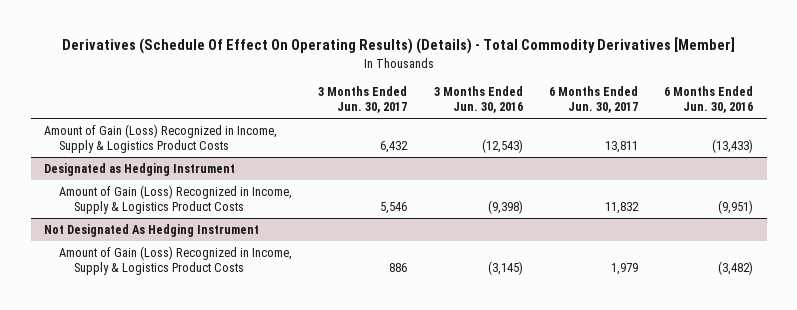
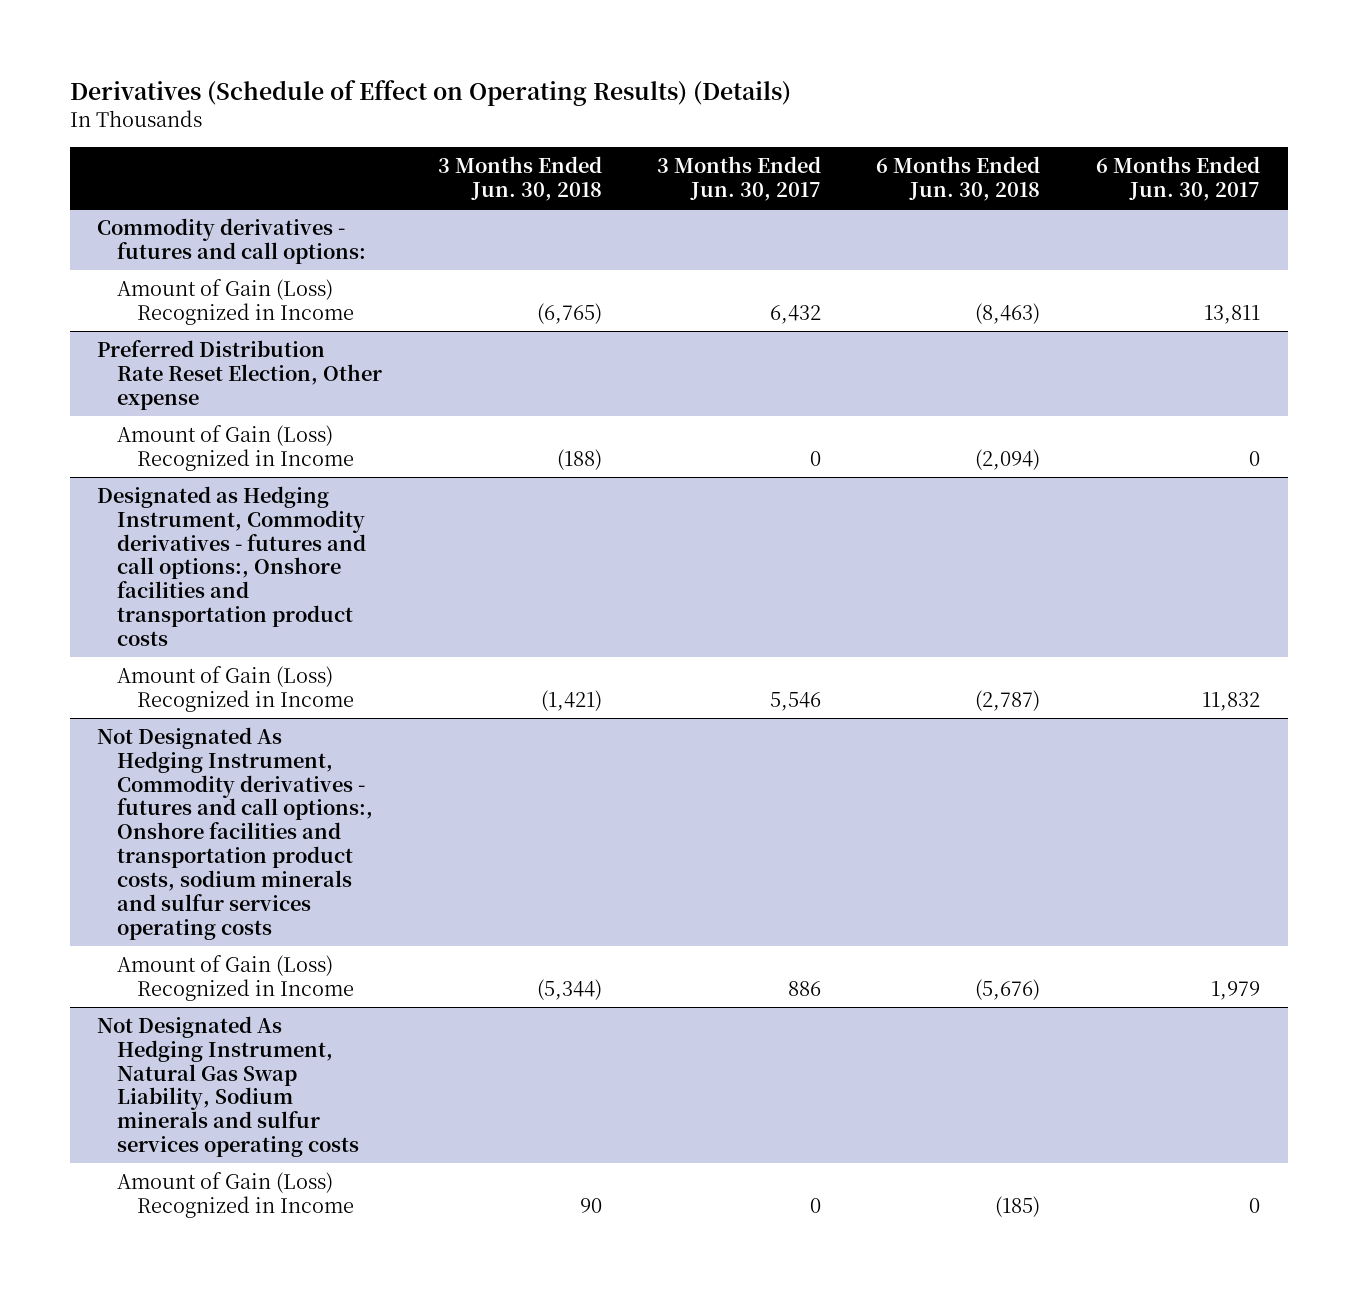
- Derivatives (Schedule Of Effect On Operating Results) (Details) - Total Commodity Derivatives [Member]
+ Derivatives (Schedule of Effect on Operating Results) (Details)
- | 3 Months Ended Jun. 30, 2017 | 3 Months Ended Jun. 30, 2016 | 6 Months Ended Jun. 30, 2017 | 6 Months Ended Jun. 30, 2016
+ | 3 Months Ended Jun. 30, 2018 | 3 Months Ended Jun. 30, 2017 | 6 Months Ended Jun. 30, 2018 | 6 Months Ended Jun. 30, 2017
- Amount of Gain (Loss) Recognized in Income, Supply & Logistics Product Costs | 6,432 | (12,543) | 13,811 | (13,433)
- Designated as Hedging Instrument
- Amount of Gain (Loss) Recognized in Income, Supply & Logistics Product Costs | 5,546 | (9,398) | 11,832 | (9,951)
- Not Designated As Hedging Instrument
- Amount of Gain (Loss) Recognized in Income, Supply & Logistics Product Costs | 886 | (3,145) | 1,979 | (3,482)
+ Commodity derivatives - futures and call options:
+ Amount of Gain (Loss) Recognized in Income | (6,765) | 6,432 | (8,463) | 13,811
+ Preferred Distribution Rate Reset Election, Other expense
+ Amount of Gain (Loss) Recognized in Income | (188) | 0 | (2,094) | 0
+ Designated as Hedging Instrument, Commodity derivatives - futures and call options:, Onshore facilities and transportation product costs
+ Amount of Gain (Loss) Recognized in Income | (1,421) | 5,546 | (2,787) | 11,832
+ Not Designated As Hedging Instrument, Commodity derivatives - futures and call options:, Onshore facilities and transportation product costs, sodium minerals and sulfur services operating costs
+ Amount of Gain (Loss) Recognized in Income | (5,344) | 886 | (5,676) | 1,979
+ Not Designated As Hedging Instrument, Natural Gas Swap Liability, Sodium minerals and sulfur services operating costs
+ Amount of Gain (Loss) Recognized in Income | 90 | 0 | (185) | 0

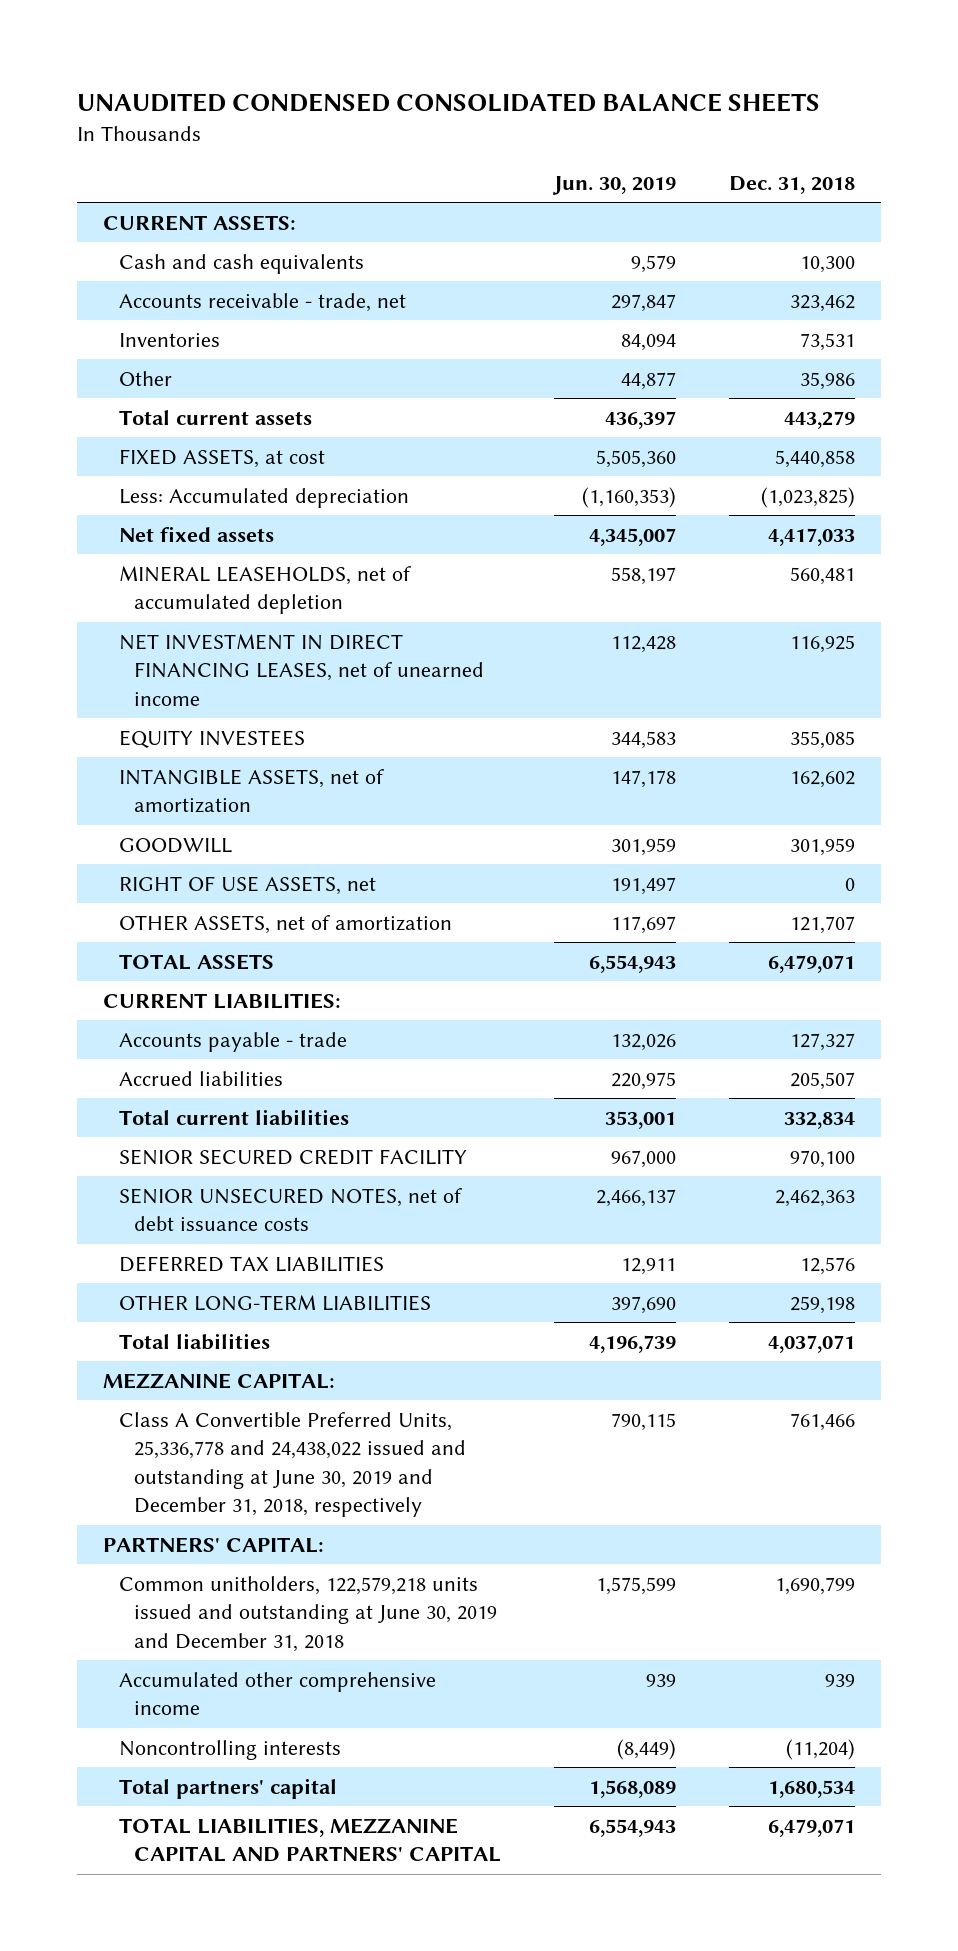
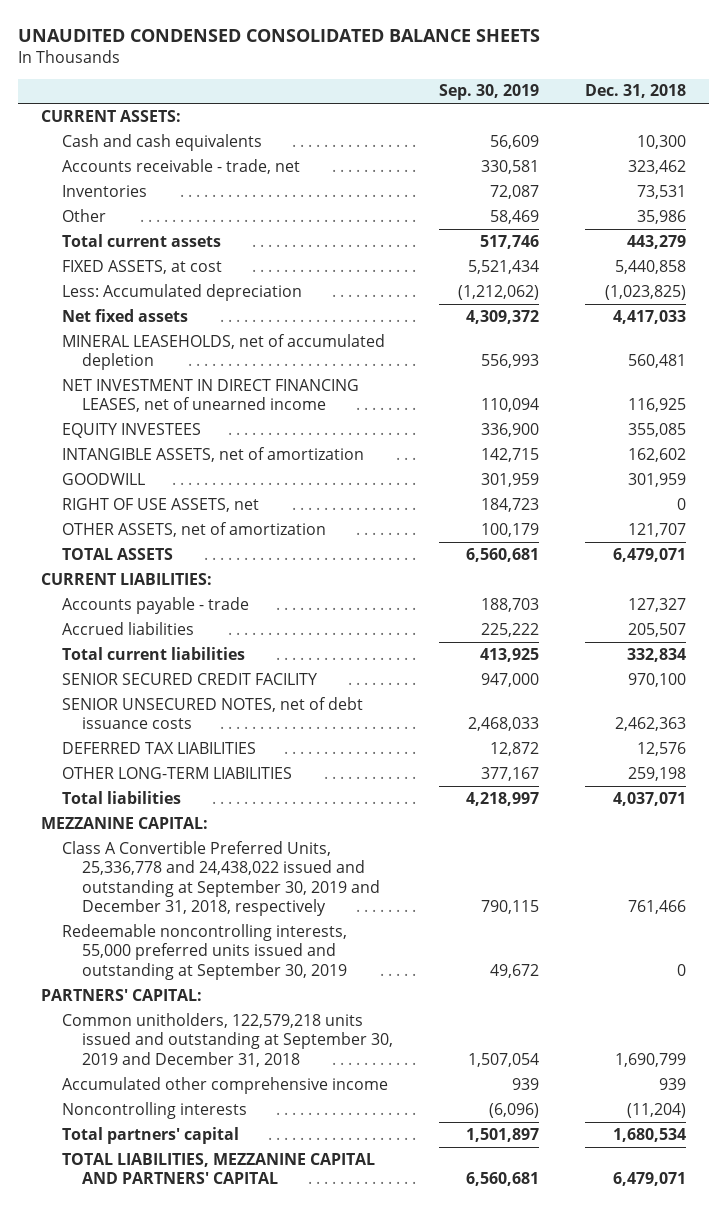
- | Jun. 30, 2019 | Dec. 31, 2018
+ | Sep. 30, 2019 | Dec. 31, 2018
- Class A Convertible Preferred Units, 25,336,778 and 24,438,022 issued and outstanding at June 30, 2019 and December 31, 2018, respectively | 790,115 | 761,466
+ Class A Convertible Preferred Units, 25,336,778 and 24,438,022 issued and outstanding at September 30, 2019 and December 31, 2018, respectively | 790,115 | 761,466
+ Redeemable noncontrolling interests, 55,000 preferred units issued and outstanding at September 30, 2019 | 49,672 | 0
- Common unitholders, 122,579,218 units issued and outstanding at June 30, 2019 and December 31, 2018 | 1,575,599 | 1,690,799
+ Common unitholders, 122,579,218 units issued and outstanding at September 30, 2019 and December 31, 2018 | 1,507,054 | 1,690,799

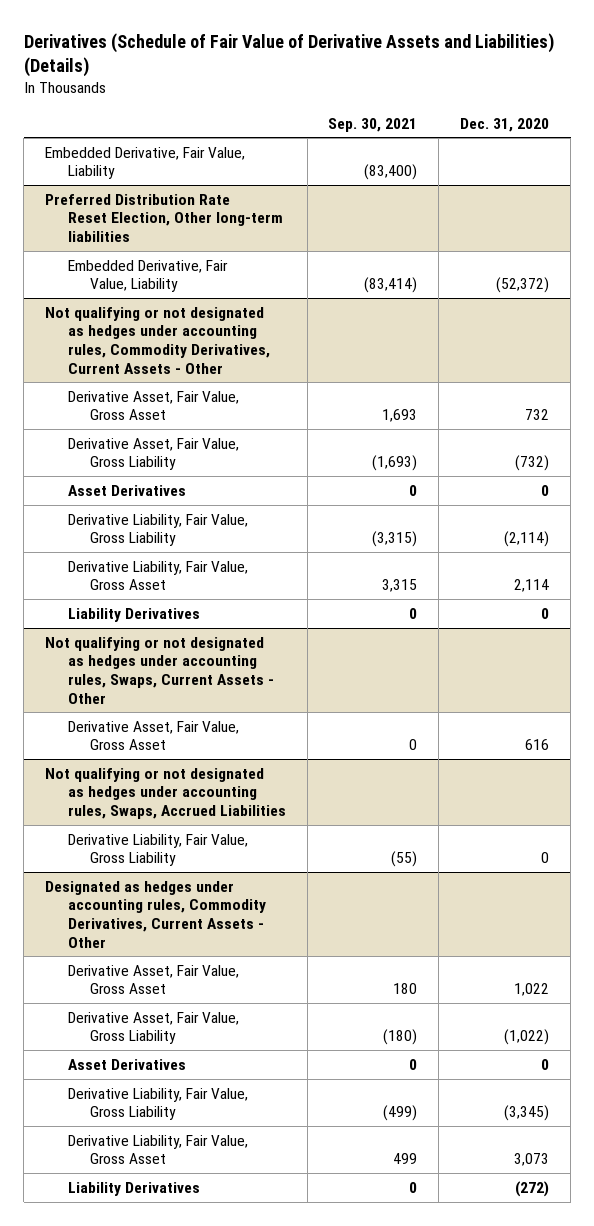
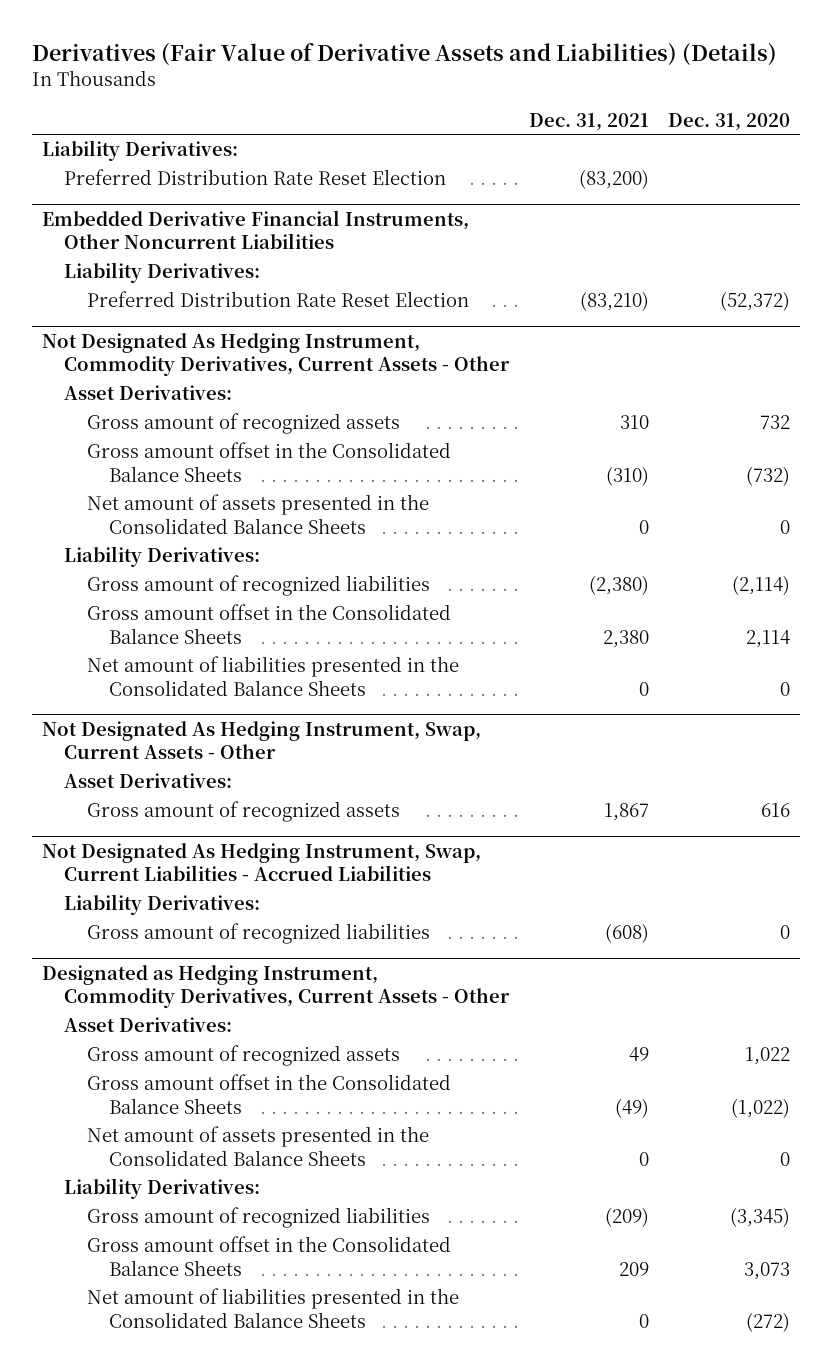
- Derivatives (Schedule of Fair Value of Derivative Assets and Liabilities) (Details)
+ Derivatives (Fair Value of Derivative Assets and Liabilities) (Details)
- | Sep. 30, 2021 | Dec. 31, 2020
+ | Dec. 31, 2021 | Dec. 31, 2020
- Embedded Derivative, Fair Value, Liability | (83,400) |
- Preferred Distribution Rate Reset Election, Other long-term liabilities
- Embedded Derivative, Fair Value, Liability | (83,414) | (52,372)
- Not qualifying or not designated as hedges under accounting rules, Commodity Derivatives, Current Assets - Other
- Derivative Asset, Fair Value, Gross Asset | 1,693 | 732
- Derivative Asset, Fair Value, Gross Liability | (1,693) | (732)
- Asset Derivatives | 0 | 0
- Derivative Liability, Fair Value, Gross Liability | (3,315) | (2,114)
- Derivative Liability, Fair Value, Gross Asset | 3,315 | 2,114
- Liability Derivatives | 0 | 0
- Not qualifying or not designated as hedges under accounting rules, Swaps, Current Assets - Other
- Derivative Asset, Fair Value, Gross Asset | 0 | 616
- Not qualifying or not designated as hedges under accounting rules, Swaps, Accrued Liabilities
- Derivative Liability, Fair Value, Gross Liability | (55) | 0
- Designated as hedges under accounting rules, Commodity Derivatives, Current Assets - Other
- Derivative Asset, Fair Value, Gross Asset | 180 | 1,022
- Derivative Asset, Fair Value, Gross Liability | (180) | (1,022)
- Asset Derivatives | 0 | 0
- Derivative Liability, Fair Value, Gross Liability | (499) | (3,345)
- Derivative Liability, Fair Value, Gross Asset | 499 | 3,073
- Liability Derivatives | 0 | (272)
+ Liability Derivatives:
+ Preferred Distribution Rate Reset Election | (83,200) |
+ Embedded Derivative Financial Instruments, Other Noncurrent Liabilities
+ Liability Derivatives:
+ Preferred Distribution Rate Reset Election | (83,210) | (52,372)
+ Not Designated As Hedging Instrument, Commodity Derivatives, Current Assets - Other
+ Asset Derivatives:
+ Gross amount of recognized assets | 310 | 732
+ Gross amount offset in the Consolidated Balance Sheets | (310) | (732)
+ Net amount of assets presented in the Consolidated Balance Sheets | 0 | 0
+ Liability Derivatives:
+ Gross amount of recognized liabilities | (2,380) | (2,114)
+ Gross amount offset in the Consolidated Balance Sheets | 2,380 | 2,114
+ Net amount of liabilities presented in the Consolidated Balance Sheets | 0 | 0
+ Not Designated As Hedging Instrument, Swap, Current Assets - Other
+ Asset Derivatives:
+ Gross amount of recognized assets | 1,867 | 616
+ Not Designated As Hedging Instrument, Swap, Current Liabilities - Accrued Liabilities
+ Liability Derivatives:
+ Gross amount of recognized liabilities | (608) | 0
+ Designated as Hedging Instrument, Commodity Derivatives, Current Assets - Other
+ Asset Derivatives:
+ Gross amount of recognized assets | 49 | 1,022
+ Gross amount offset in the Consolidated Balance Sheets | (49) | (1,022)
+ Net amount of assets presented in the Consolidated Balance Sheets | 0 | 0
+ Liability Derivatives:
+ Gross amount of recognized liabilities | (209) | (3,345)
+ Gross amount offset in the Consolidated Balance Sheets | 209 | 3,073
+ Net amount of liabilities presented in the Consolidated Balance Sheets | 0 | (272)

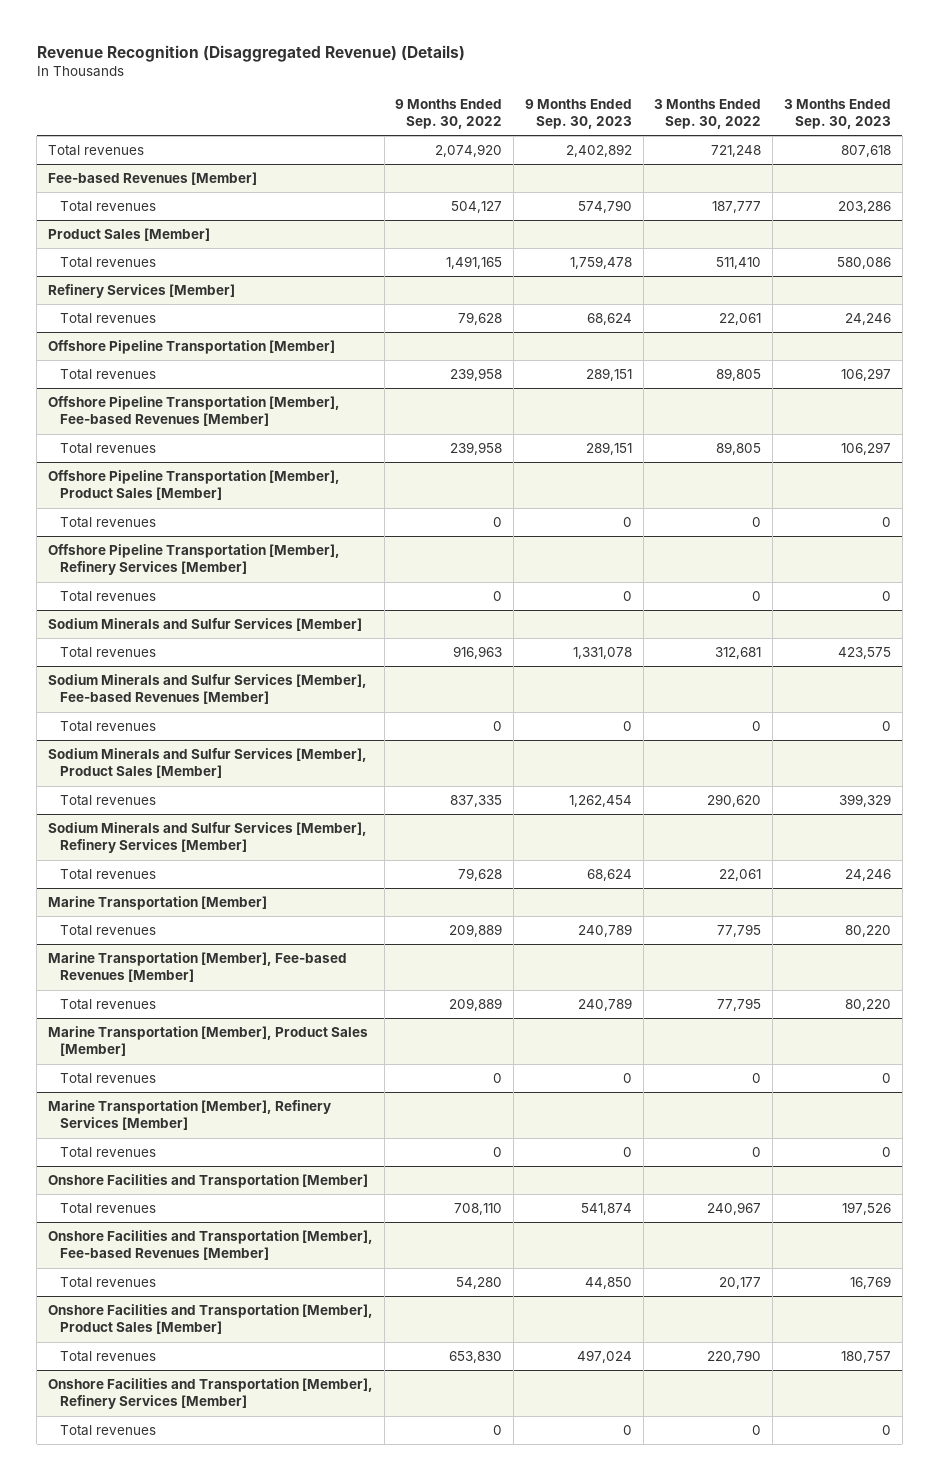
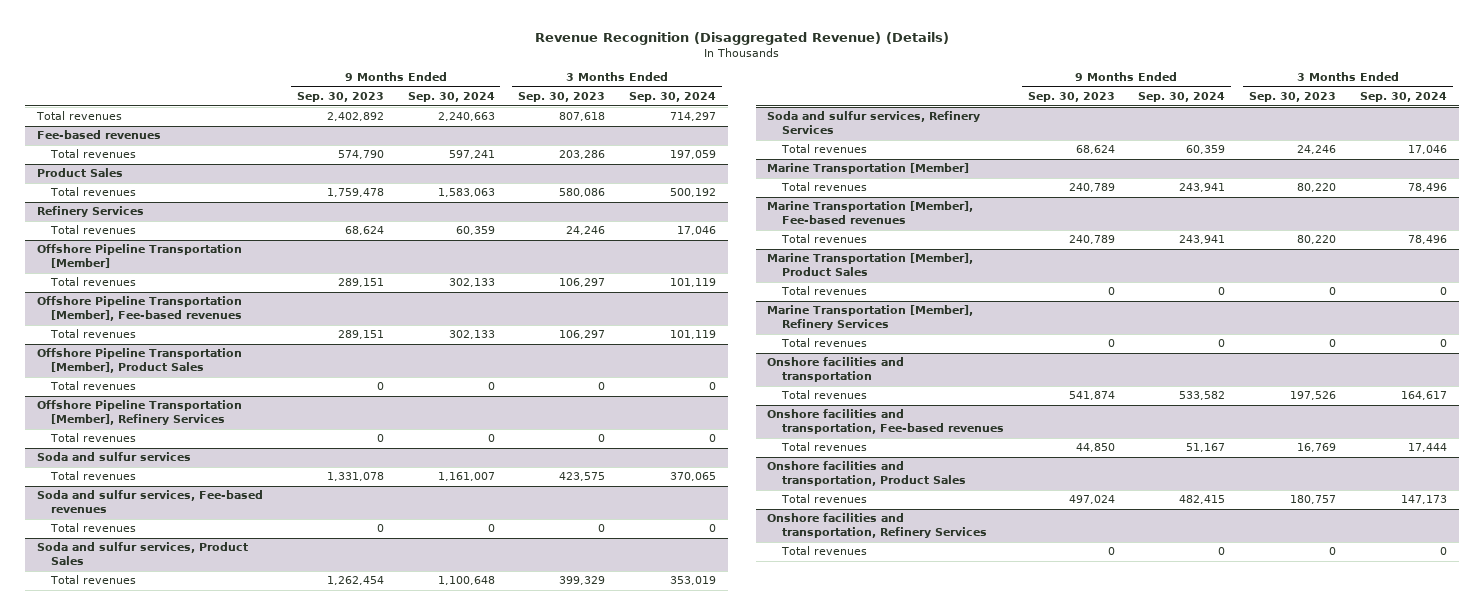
- | 9 Months Ended Sep. 30, 2022 | 9 Months Ended Sep. 30, 2023 | 3 Months Ended Sep. 30, 2022 | 3 Months Ended Sep. 30, 2023
+ | 9 Months Ended Sep. 30, 2023 | 9 Months Ended Sep. 30, 2024 | 3 Months Ended Sep. 30, 2023 | 3 Months Ended Sep. 30, 2024
- Fee-based Revenues [Member]
+ Fee-based revenues
- Product Sales [Member]
+ Product Sales
- Refinery Services [Member]
+ Refinery Services
- Offshore Pipeline Transportation [Member], Fee-based Revenues [Member]
+ Offshore Pipeline Transportation [Member], Fee-based revenues
- Offshore Pipeline Transportation [Member], Product Sales [Member]
+ Offshore Pipeline Transportation [Member], Product Sales
- Offshore Pipeline Transportation [Member], Refinery Services [Member]
+ Offshore Pipeline Transportation [Member], Refinery Services
- Sodium Minerals and Sulfur Services [Member]
+ Soda and sulfur services
- Sodium Minerals and Sulfur Services [Member], Fee-based Revenues [Member]
+ Soda and sulfur services, Fee-based revenues
- Sodium Minerals and Sulfur Services [Member], Product Sales [Member]
+ Soda and sulfur services, Product Sales
- Sodium Minerals and Sulfur Services [Member], Refinery Services [Member]
+ Soda and sulfur services, Refinery Services
- Marine Transportation [Member], Fee-based Revenues [Member]
+ Marine Transportation [Member], Fee-based revenues
- Marine Transportation [Member], Product Sales [Member]
+ Marine Transportation [Member], Product Sales
- Marine Transportation [Member], Refinery Services [Member]
+ Marine Transportation [Member], Refinery Services
- Onshore Facilities and Transportation [Member]
+ Onshore facilities and transportation
- Onshore Facilities and Transportation [Member], Fee-based Revenues [Member]
+ Onshore facilities and transportation, Fee-based revenues
- Onshore Facilities and Transportation [Member], Product Sales [Member]
+ Onshore facilities and transportation, Product Sales
- Onshore Facilities and Transportation [Member], Refinery Services [Member]
+ Onshore facilities and transportation, Refinery Services

